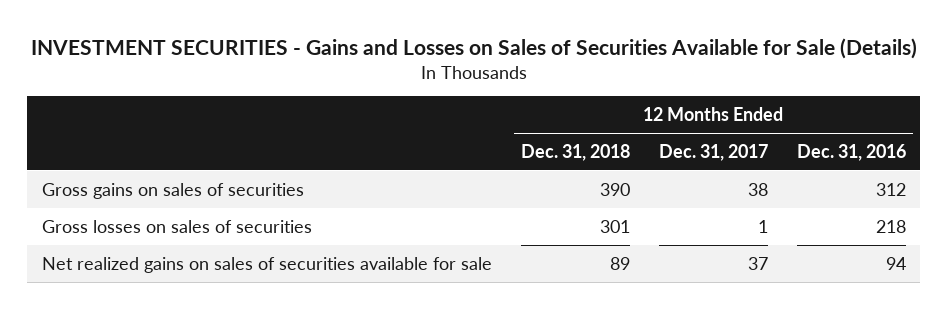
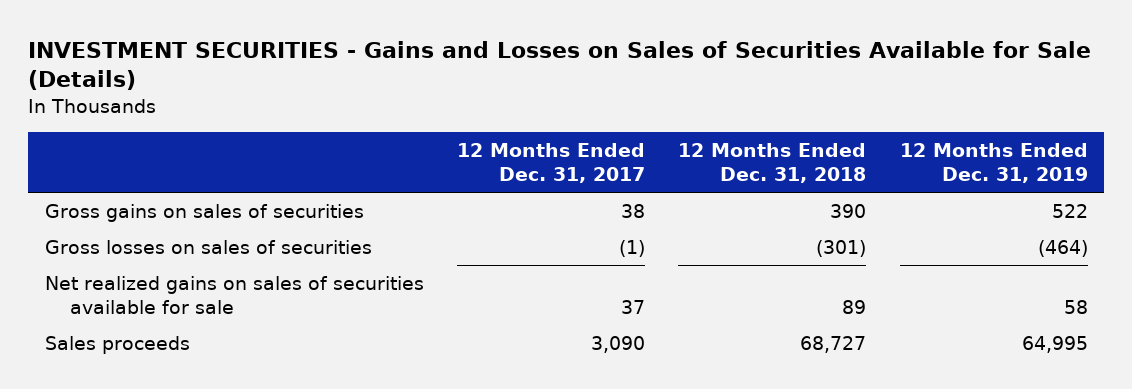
- | 12 Months Ended Dec. 31, 2018 | 12 Months Ended Dec. 31, 2017 | 12 Months Ended Dec. 31, 2016
+ | 12 Months Ended Dec. 31, 2017 | 12 Months Ended Dec. 31, 2018 | 12 Months Ended Dec. 31, 2019
- Gross losses on sales of securities | 301 | 1 | 218
+ Gross losses on sales of securities | (1) | (301) | (464)
+ Sales proceeds | 3,090 | 68,727 | 64,995

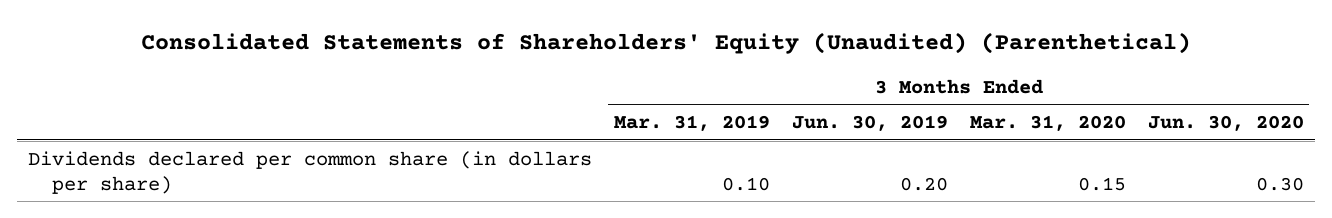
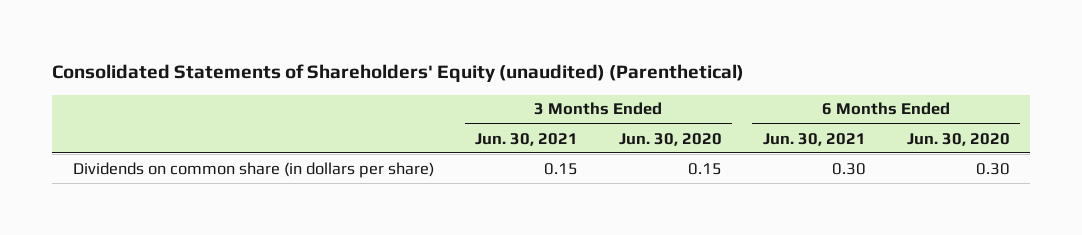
- Consolidated Statements of Shareholders' Equity (Unaudited) (Parenthetical)
+ Consolidated Statements of Shareholders' Equity (unaudited) (Parenthetical)
- | 3 Months Ended Mar. 31, 2019 | 3 Months Ended Jun. 30, 2019 | 3 Months Ended Mar. 31, 2020 | 3 Months Ended Jun. 30, 2020
+ | 3 Months Ended Jun. 30, 2021 | 3 Months Ended Jun. 30, 2020 | 6 Months Ended Jun. 30, 2021 | 6 Months Ended Jun. 30, 2020
- Dividends declared per common share (in dollars per share) | 0.10 | 0.20 | 0.15 | 0.30
+ Dividends on common share (in dollars per share) | 0.15 | 0.15 | 0.30 | 0.30

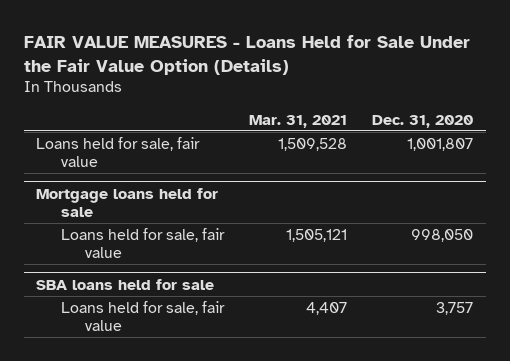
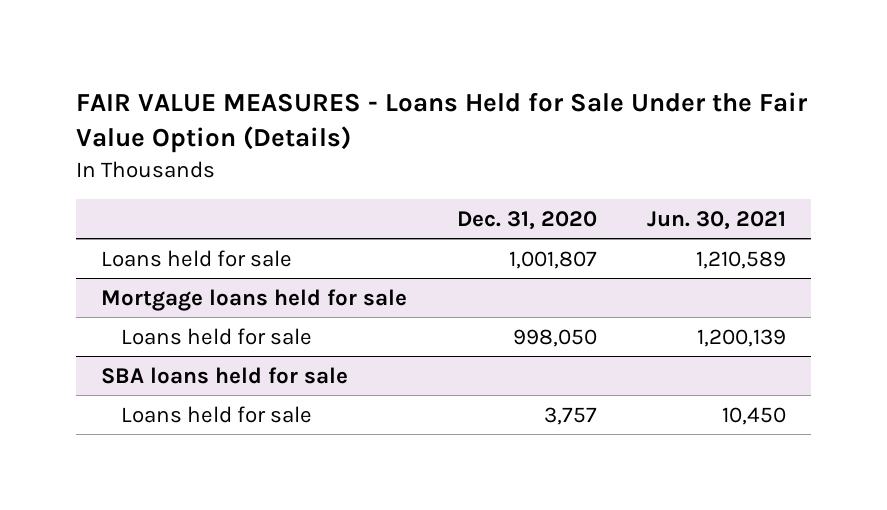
- | Mar. 31, 2021 | Dec. 31, 2020
+ | Dec. 31, 2020 | Jun. 30, 2021
- Loans held for sale, fair value | 1,509,528 | 1,001,807
+ Loans held for sale | 1,001,807 | 1,210,589
@ Mortgage loans held for sale
- Loans held for sale, fair value | 1,505,121 | 998,050
+ Loans held for sale | 998,050 | 1,200,139
@ SBA loans held for sale
- Loans held for sale, fair value | 4,407 | 3,757
+ Loans held for sale | 3,757 | 10,450

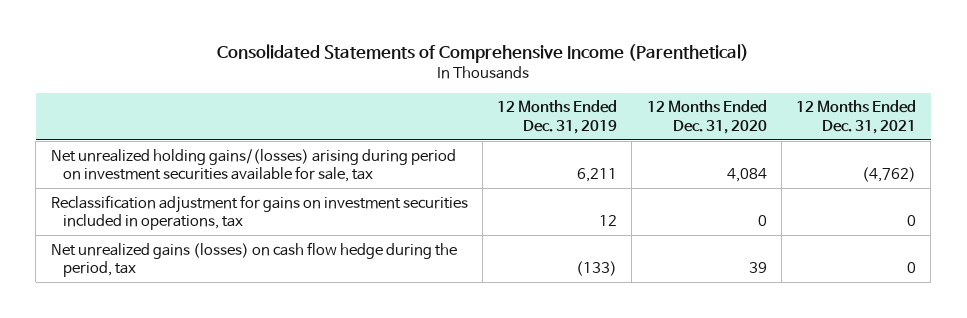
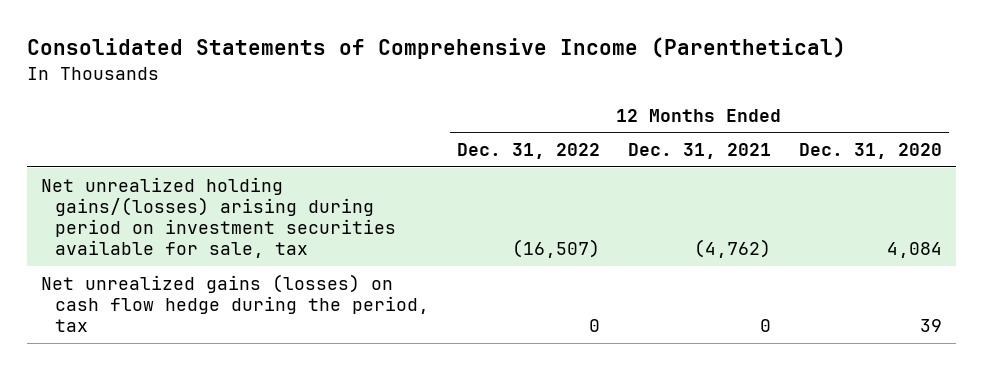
- | 12 Months Ended Dec. 31, 2019 | 12 Months Ended Dec. 31, 2020 | 12 Months Ended Dec. 31, 2021
+ | 12 Months Ended Dec. 31, 2022 | 12 Months Ended Dec. 31, 2021 | 12 Months Ended Dec. 31, 2020
- Reclassification adjustment for gains on investment securities included in operations, tax | 12 | 0 | 0

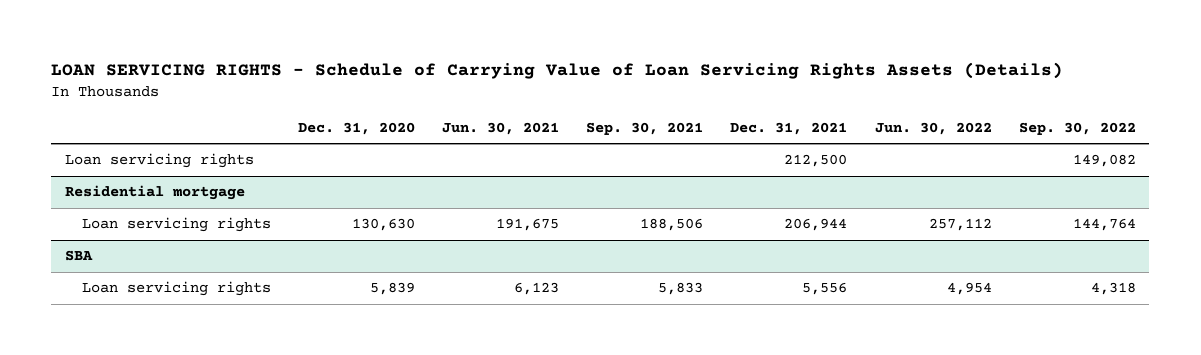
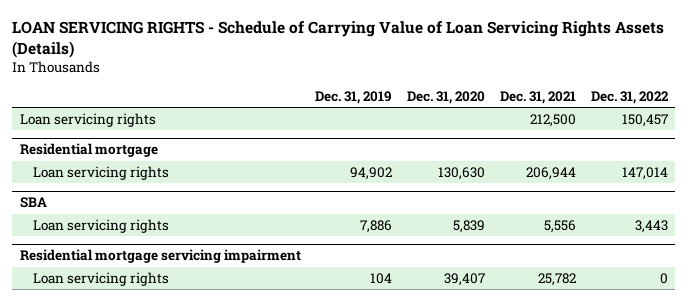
- | Dec. 31, 2020 | Jun. 30, 2021 | Sep. 30, 2021 | Dec. 31, 2021 | Jun. 30, 2022 | Sep. 30, 2022
+ | Dec. 31, 2019 | Dec. 31, 2020 | Dec. 31, 2021 | Dec. 31, 2022
+ Residential mortgage servicing impairment
+ Loan servicing rights | 104 | 39,407 | 25,782 | 0

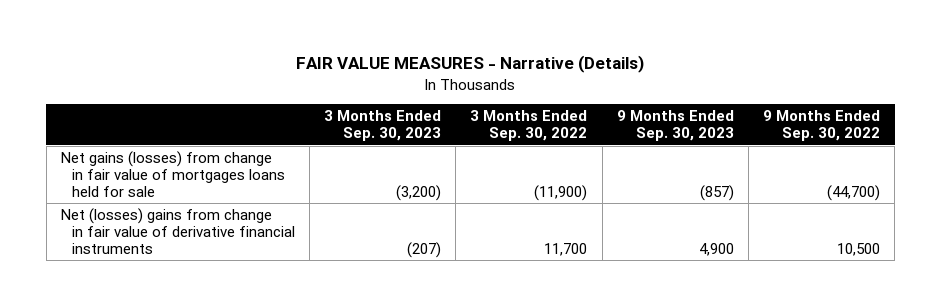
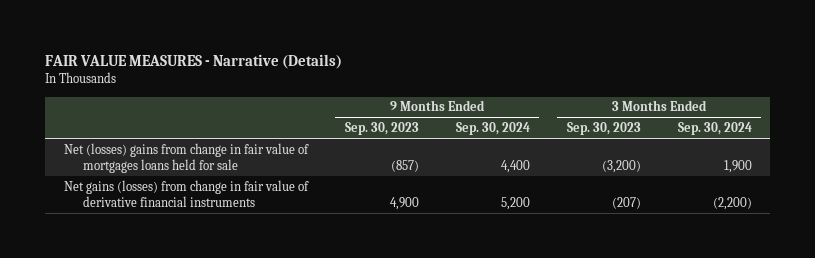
- | 3 Months Ended Sep. 30, 2023 | 3 Months Ended Sep. 30, 2022 | 9 Months Ended Sep. 30, 2023 | 9 Months Ended Sep. 30, 2022
+ | 9 Months Ended Sep. 30, 2023 | 9 Months Ended Sep. 30, 2024 | 3 Months Ended Sep. 30, 2023 | 3 Months Ended Sep. 30, 2024
- Net gains (losses) from change in fair value of mortgages loans held for sale | (3,200) | (11,900) | (857) | (44,700)
- Net (losses) gains from change in fair value of derivative financial instruments | (207) | 11,700 | 4,900 | 10,500
+ Net (losses) gains from change in fair value of mortgages loans held for sale | (857) | 4,400 | (3,200) | 1,900
+ Net gains (losses) from change in fair value of derivative financial instruments | 4,900 | 5,200 | (207) | (2,200)

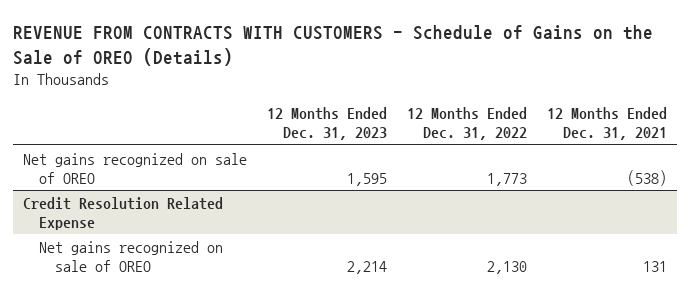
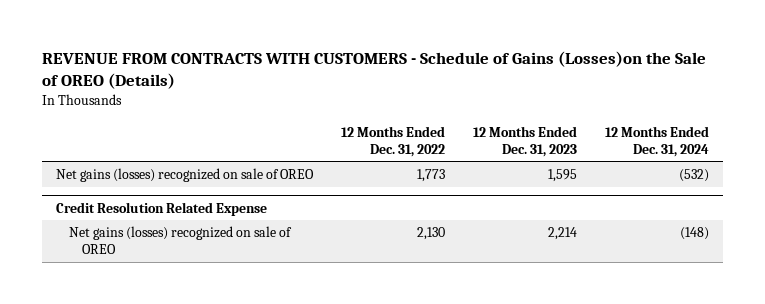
- REVENUE FROM CONTRACTS WITH CUSTOMERS - Schedule of Gains on the Sale of OREO (Details)
+ REVENUE FROM CONTRACTS WITH CUSTOMERS - Schedule of Gains (Losses)on the Sale of OREO (Details)
- | 12 Months Ended Dec. 31, 2023 | 12 Months Ended Dec. 31, 2022 | 12 Months Ended Dec. 31, 2021
+ | 12 Months Ended Dec. 31, 2022 | 12 Months Ended Dec. 31, 2023 | 12 Months Ended Dec. 31, 2024
- Net gains recognized on sale of OREO | 1,595 | 1,773 | (538)
+ Net gains (losses) recognized on sale of OREO | 1,773 | 1,595 | (532)
@ Credit Resolution Related Expense
- Net gains recognized on sale of OREO | 2,214 | 2,130 | 131
+ Net gains (losses) recognized on sale of OREO | 2,130 | 2,214 | (148)

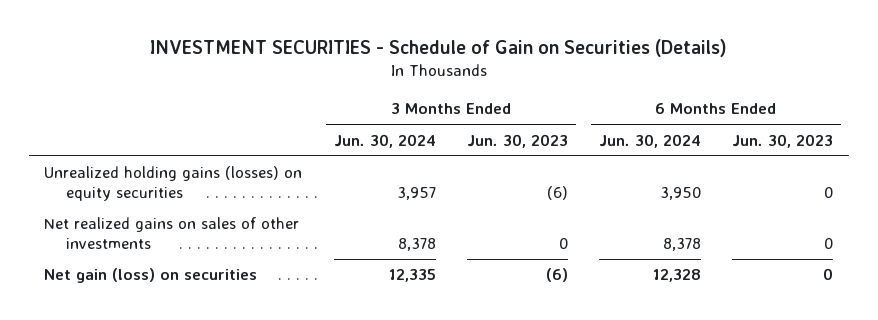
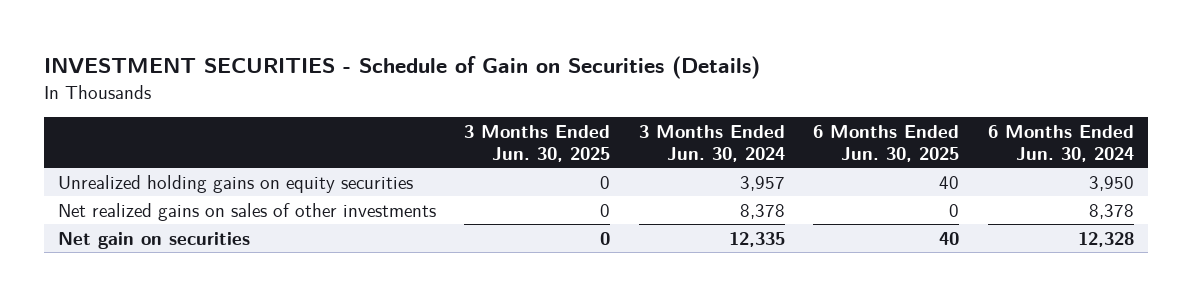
- | 3 Months Ended Jun. 30, 2024 | 3 Months Ended Jun. 30, 2023 | 6 Months Ended Jun. 30, 2024 | 6 Months Ended Jun. 30, 2023
+ | 3 Months Ended Jun. 30, 2025 | 3 Months Ended Jun. 30, 2024 | 6 Months Ended Jun. 30, 2025 | 6 Months Ended Jun. 30, 2024
- Unrealized holding gains (losses) on equity securities | 3,957 | (6) | 3,950 | 0
+ Unrealized holding gains on equity securities | 0 | 3,957 | 40 | 3,950
- Net gain (loss) on securities | 12,335 | (6) | 12,328 | 0
+ Net gain on securities | 0 | 12,335 | 40 | 12,328

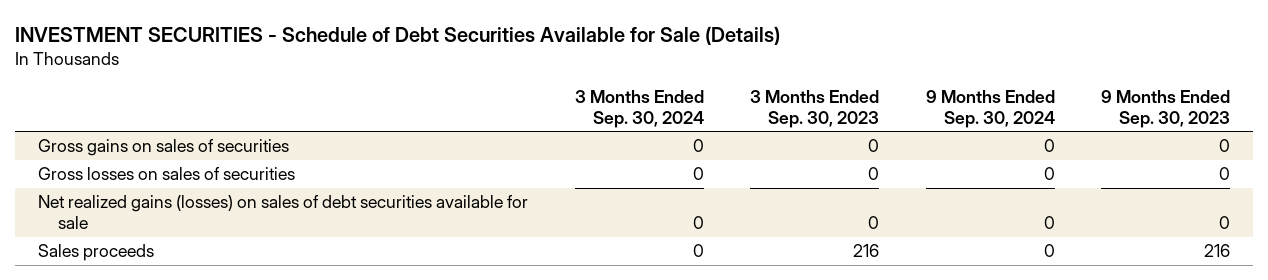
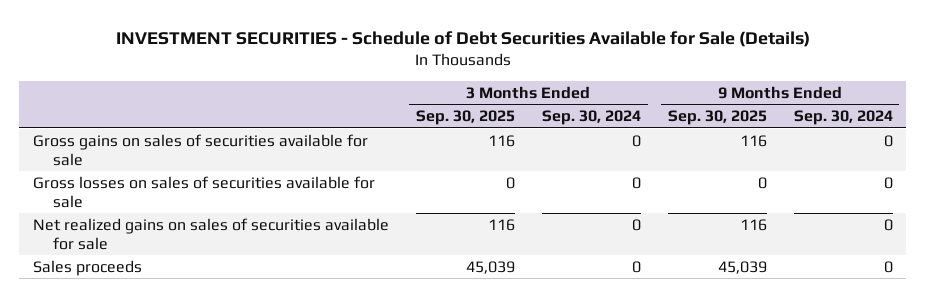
- | 3 Months Ended Sep. 30, 2024 | 3 Months Ended Sep. 30, 2023 | 9 Months Ended Sep. 30, 2024 | 9 Months Ended Sep. 30, 2023
+ | 3 Months Ended Sep. 30, 2025 | 3 Months Ended Sep. 30, 2024 | 9 Months Ended Sep. 30, 2025 | 9 Months Ended Sep. 30, 2024
- Gross gains on sales of securities | 0 | 0 | 0 | 0
- Gross losses on sales of securities | 0 | 0 | 0 | 0
- Net realized gains (losses) on sales of debt securities available for sale | 0 | 0 | 0 | 0
+ Gross gains on sales of securities available for sale | 116 | 0 | 116 | 0
+ Gross losses on sales of securities available for sale | 0 | 0 | 0 | 0
+ Net realized gains on sales of securities available for sale | 116 | 0 | 116 | 0

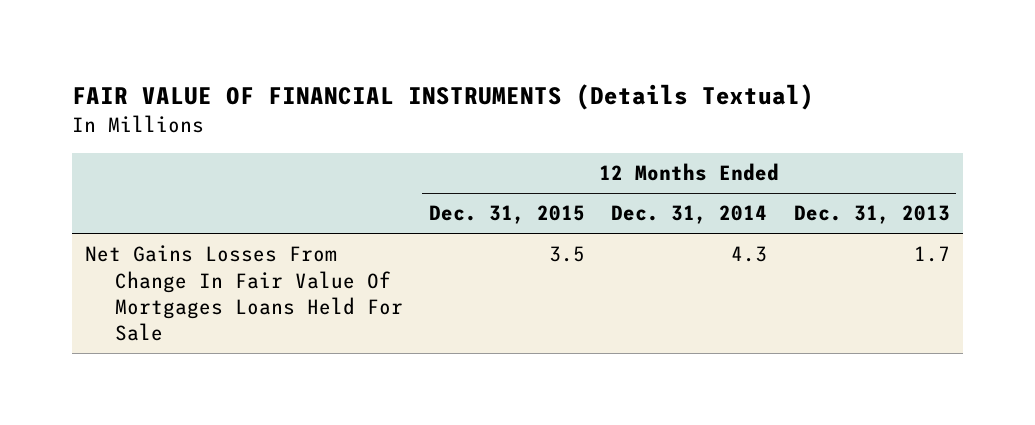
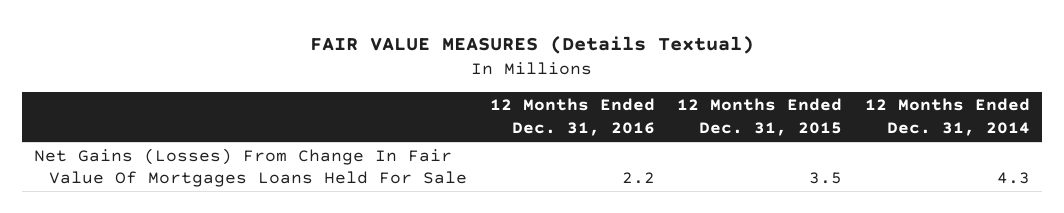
- FAIR VALUE OF FINANCIAL INSTRUMENTS (Details Textual)
+ FAIR VALUE MEASURES (Details Textual)
- | 12 Months Ended Dec. 31, 2015 | 12 Months Ended Dec. 31, 2014 | 12 Months Ended Dec. 31, 2013
+ | 12 Months Ended Dec. 31, 2016 | 12 Months Ended Dec. 31, 2015 | 12 Months Ended Dec. 31, 2014
- Net Gains Losses From Change In Fair Value Of Mortgages Loans Held For Sale | 3.5 | 4.3 | 1.7
+ Net Gains (Losses) From Change In Fair Value Of Mortgages Loans Held For Sale | 2.2 | 3.5 | 4.3

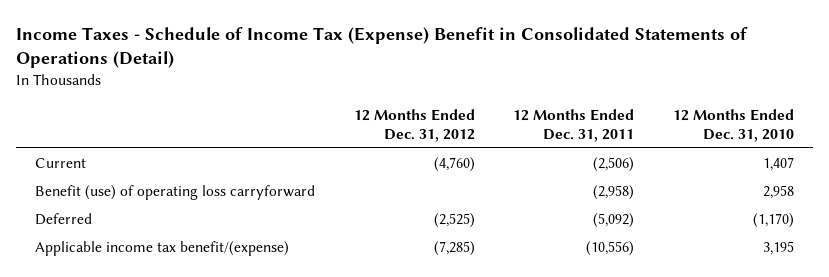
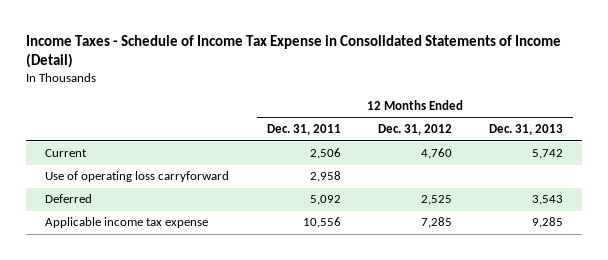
- Income Taxes - Schedule of Income Tax (Expense) Benefit in Consolidated Statements of Operations (Detail)
+ Income Taxes - Schedule of Income Tax Expense in Consolidated Statements of Income (Detail)
- | 12 Months Ended Dec. 31, 2012 | 12 Months Ended Dec. 31, 2011 | 12 Months Ended Dec. 31, 2010
+ | 12 Months Ended Dec. 31, 2011 | 12 Months Ended Dec. 31, 2012 | 12 Months Ended Dec. 31, 2013
- Current | (4,760) | (2,506) | 1,407
- Benefit (use) of operating loss carryforward | | (2,958) | 2,958
- Deferred | (2,525) | (5,092) | (1,170)
- Applicable income tax benefit/(expense) | (7,285) | (10,556) | 3,195
+ Current | 2,506 | 4,760 | 5,742
+ Use of operating loss carryforward | 2,958 | |
+ Deferred | 5,092 | 2,525 | 3,543
+ Applicable income tax expense | 10,556 | 7,285 | 9,285

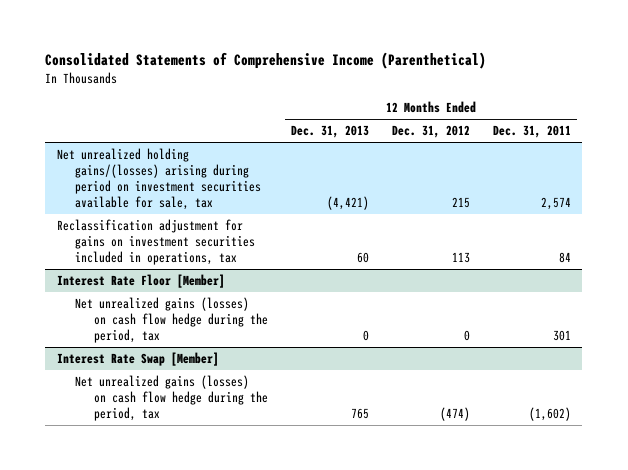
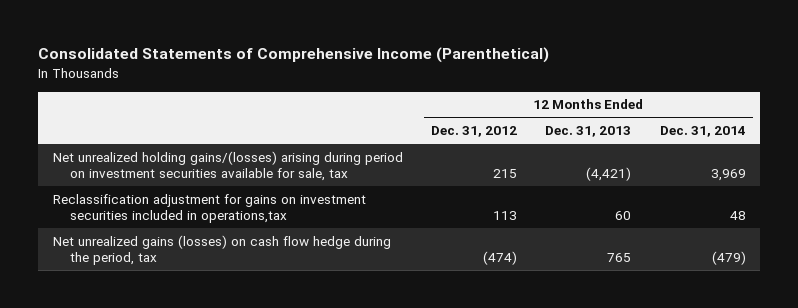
- | 12 Months Ended Dec. 31, 2013 | 12 Months Ended Dec. 31, 2012 | 12 Months Ended Dec. 31, 2011
+ | 12 Months Ended Dec. 31, 2012 | 12 Months Ended Dec. 31, 2013 | 12 Months Ended Dec. 31, 2014
- Reclassification adjustment for gains on investment securities included in operations, tax | 60 | 113 | 84
- Interest Rate Floor [Member]
- Net unrealized gains (losses) on cash flow hedge during the period, tax | 0 | 0 | 301
- Interest Rate Swap [Member]
+ Reclassification adjustment for gains on investment securities included in operations,tax | 113 | 60 | 48

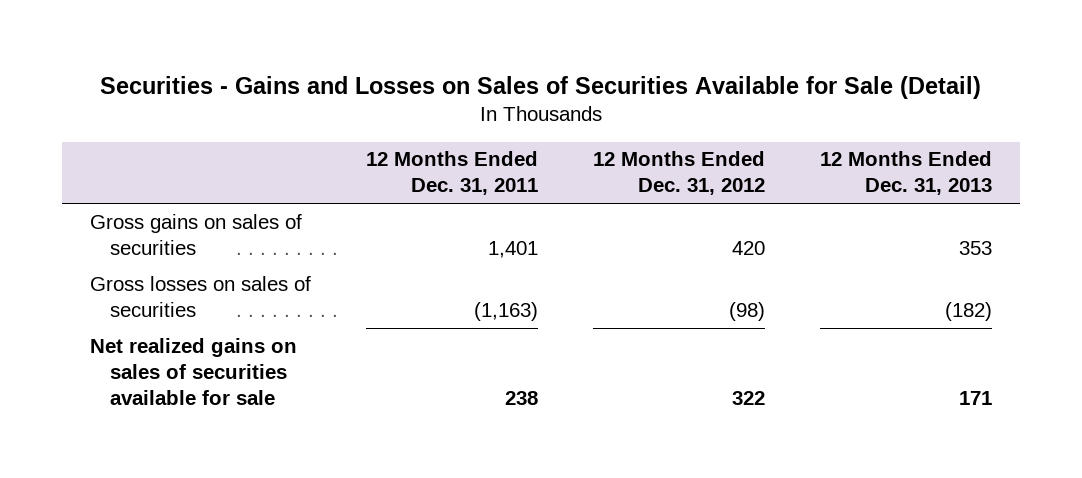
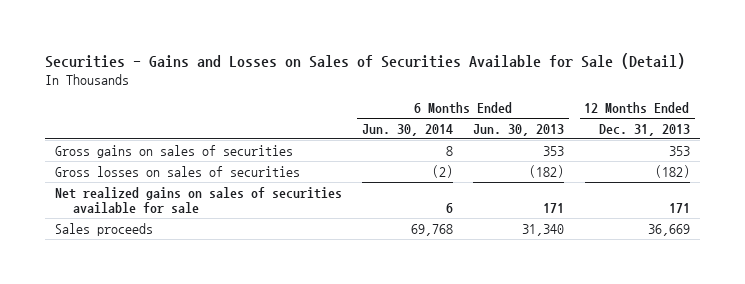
- | 12 Months Ended Dec. 31, 2011 | 12 Months Ended Dec. 31, 2012 | 12 Months Ended Dec. 31, 2013
+ | 6 Months Ended Jun. 30, 2014 | 6 Months Ended Jun. 30, 2013 | 12 Months Ended Dec. 31, 2013
+ Sales proceeds | 69,768 | 31,340 | 36,669

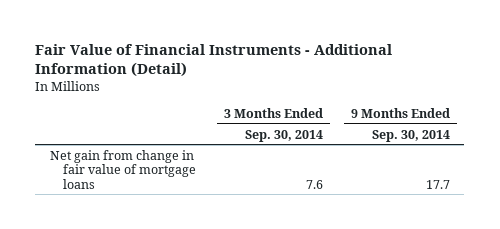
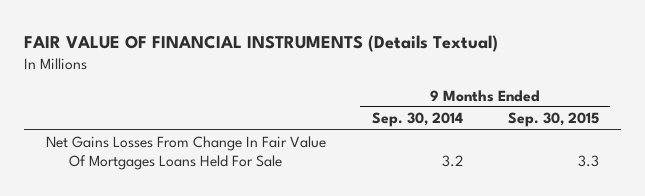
- Fair Value of Financial Instruments - Additional Information (Detail)
+ FAIR VALUE OF FINANCIAL INSTRUMENTS (Details Textual)
- | 3 Months Ended Sep. 30, 2014 | 9 Months Ended Sep. 30, 2014
+ | 9 Months Ended Sep. 30, 2014 | 9 Months Ended Sep. 30, 2015
- Net gain from change in fair value of mortgage loans | 7.6 | 17.7
+ Net Gains Losses From Change In Fair Value Of Mortgages Loans Held For Sale | 3.2 | 3.3

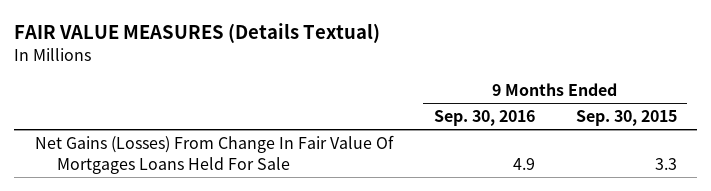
- FAIR VALUE OF FINANCIAL INSTRUMENTS (Details Textual)
+ FAIR VALUE MEASURES (Details Textual)
- | 9 Months Ended Sep. 30, 2014 | 9 Months Ended Sep. 30, 2015
+ | 9 Months Ended Sep. 30, 2016 | 9 Months Ended Sep. 30, 2015
- Net Gains Losses From Change In Fair Value Of Mortgages Loans Held For Sale | 3.2 | 3.3
+ Net Gains (Losses) From Change In Fair Value Of Mortgages Loans Held For Sale | 4.9 | 3.3

